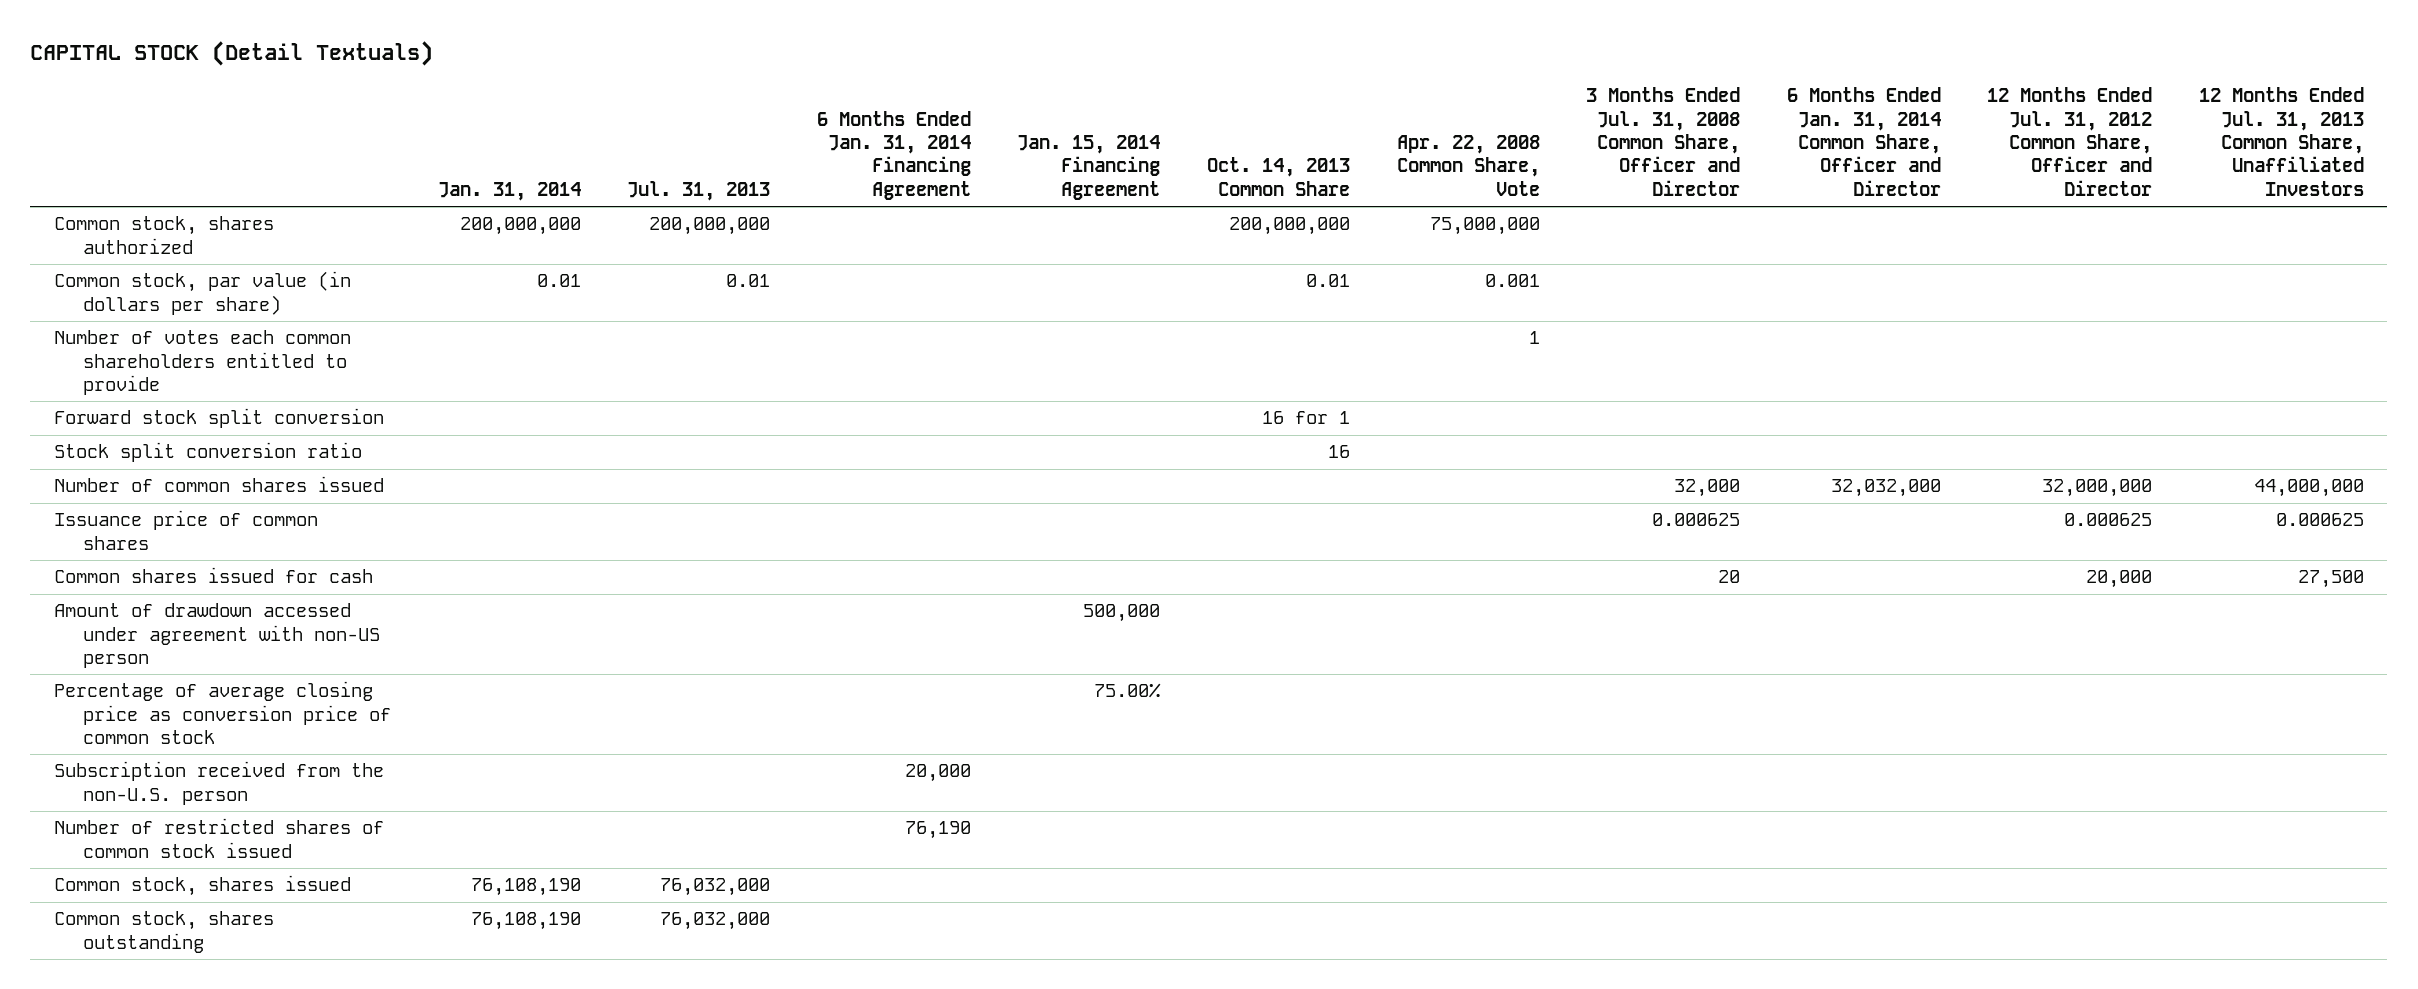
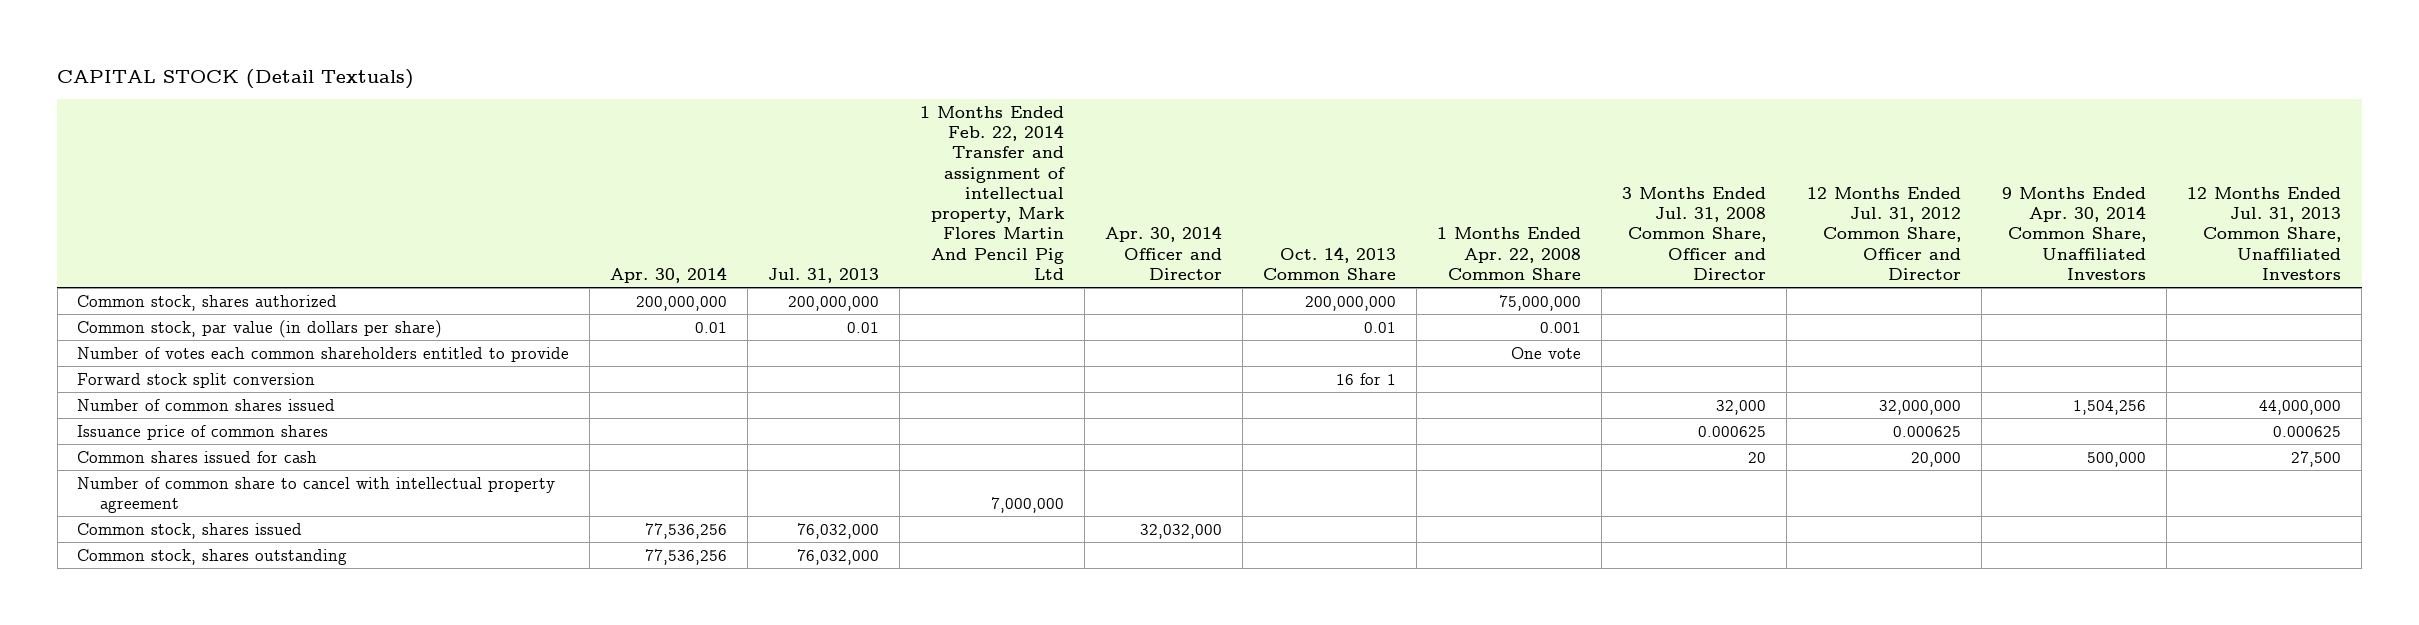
- | Jan. 31, 2014 | Jul. 31, 2013 | 6 Months Ended Jan. 31, 2014 Financing Agreement | Jan. 15, 2014 Financing Agreement | Oct. 14, 2013 Common Share | Apr. 22, 2008 Common Share, Vote | 3 Months Ended Jul. 31, 2008 Common Share, Officer and Director | 6 Months Ended Jan. 31, 2014 Common Share, Officer and Director | 12 Months Ended Jul. 31, 2012 Common Share, Officer and Director | 12 Months Ended Jul. 31, 2013 Common Share, Unaffiliated Investors
+ | Apr. 30, 2014 | Jul. 31, 2013 | 1 Months Ended Feb. 22, 2014 Transfer and assignment of intellectual property, Mark Flores Martin And Pencil Pig Ltd | Apr. 30, 2014 Officer and Director | Oct. 14, 2013 Common Share | 1 Months Ended Apr. 22, 2008 Common Share | 3 Months Ended Jul. 31, 2008 Common Share, Officer and Director | 12 Months Ended Jul. 31, 2012 Common Share, Officer and Director | 9 Months Ended Apr. 30, 2014 Common Share, Unaffiliated Investors | 12 Months Ended Jul. 31, 2013 Common Share, Unaffiliated Investors
- Stock split conversion ratio | | | | | 16 | | | | |
- Amount of drawdown accessed under agreement with non-US person | | | | 500,000 | | | | | |
- Percentage of average closing price as conversion price of common stock | | | | 75.00% | | | | | |
- Subscription received from the non-U.S. person | | | 20,000 | | | | | | |
- Number of restricted shares of common stock issued | | | 76,190 | | | | | | |
+ Number of common share to cancel with intellectual property agreement | | | 7,000,000 | | | | | | |

